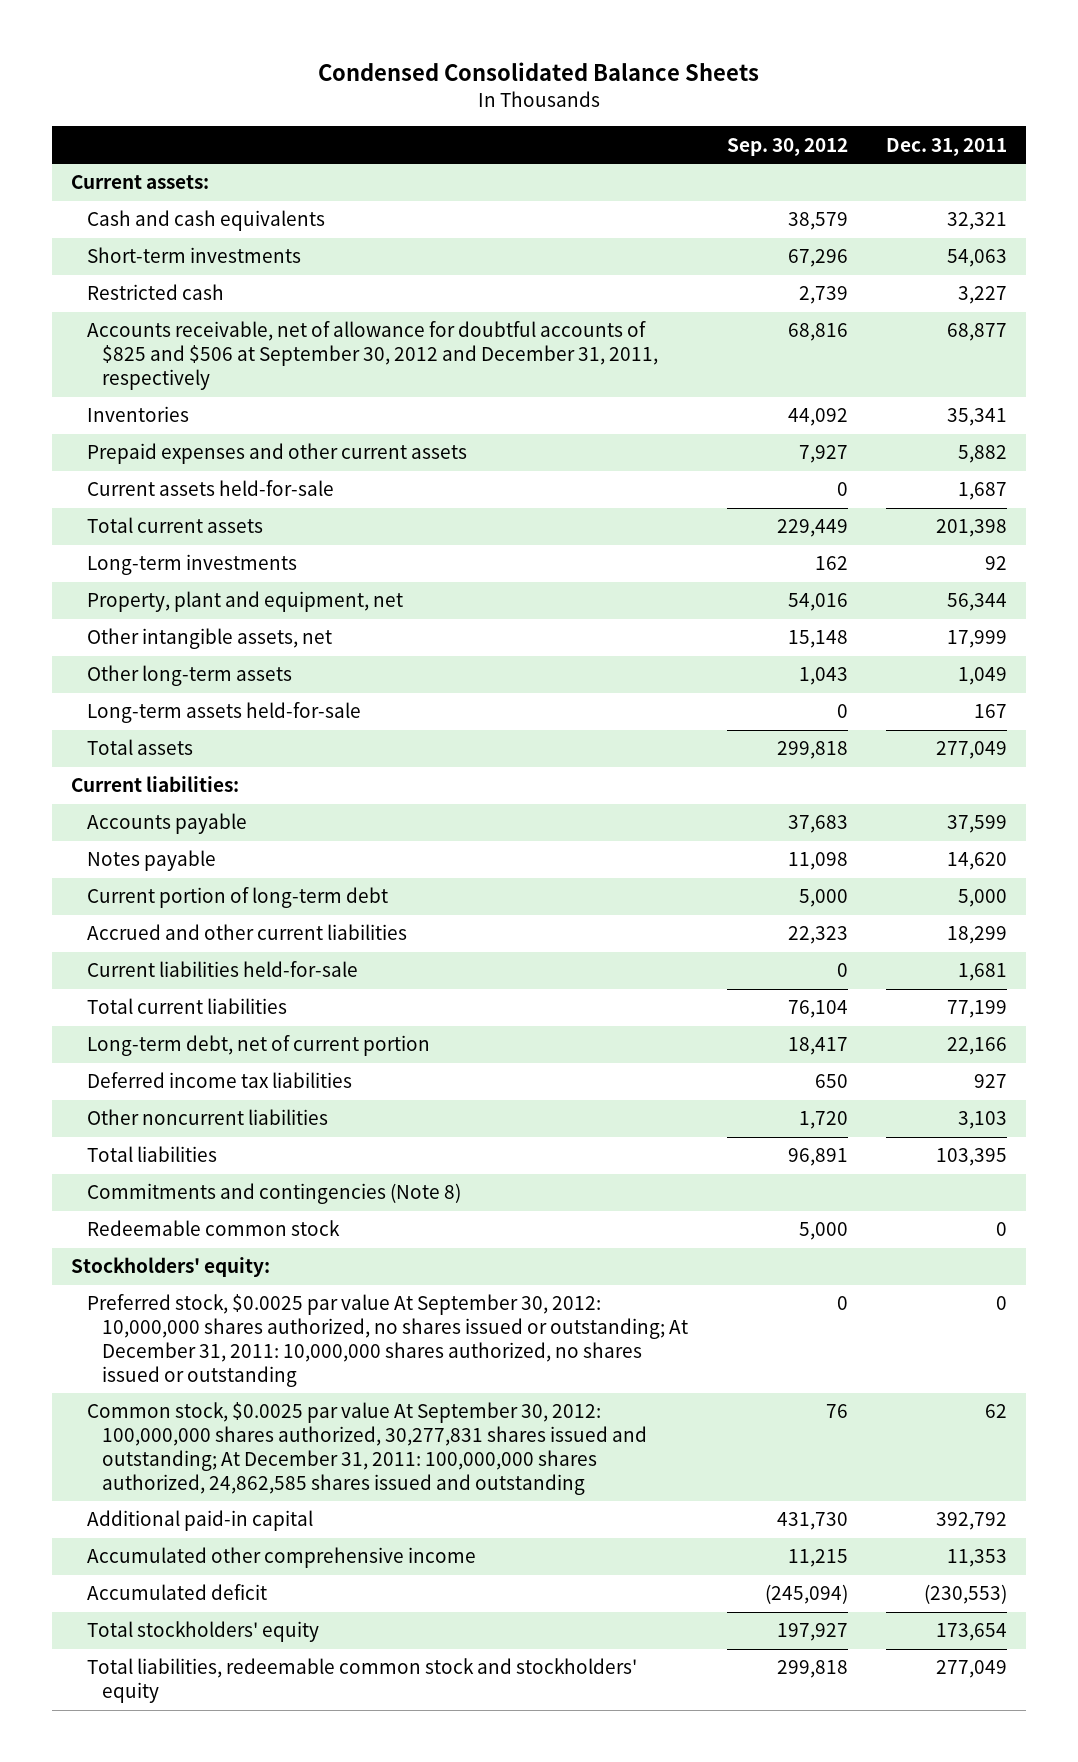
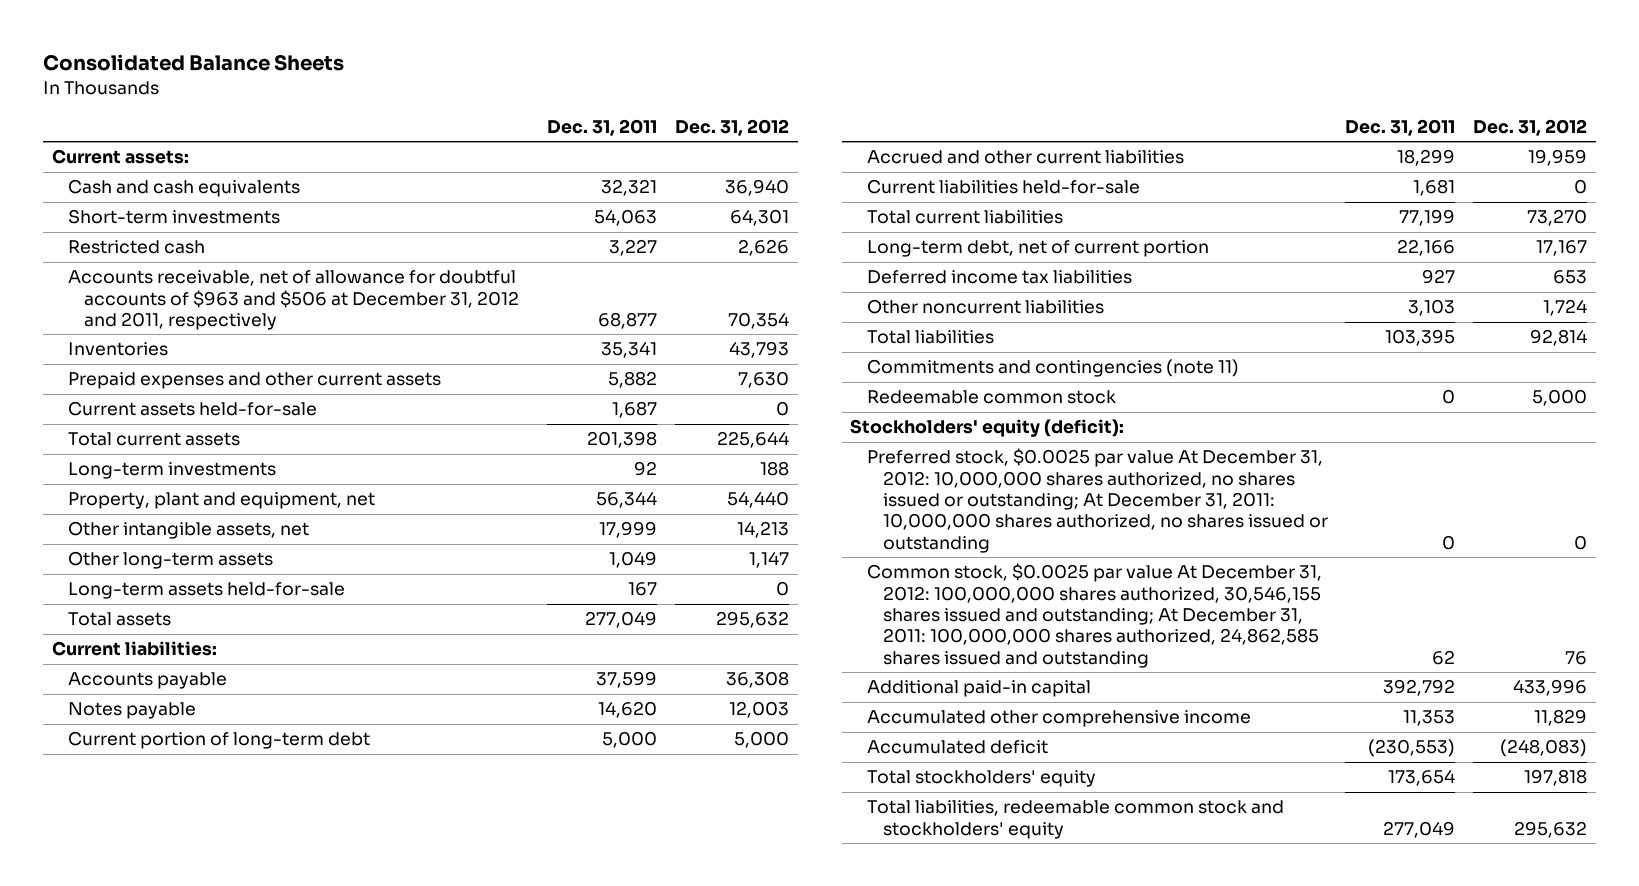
- Condensed Consolidated Balance Sheets
+ Consolidated Balance Sheets
- | Sep. 30, 2012 | Dec. 31, 2011
+ | Dec. 31, 2011 | Dec. 31, 2012
- Accounts receivable, net of allowance for doubtful accounts of $825 and $506 at September 30, 2012 and December 31, 2011, respectively | 68,816 | 68,877
+ Accounts receivable, net of allowance for doubtful accounts of $963 and $506 at December 31, 2012 and 2011, respectively | 68,877 | 70,354
- Commitments and contingencies (Note 8)
+ Commitments and contingencies (note 11)
- Stockholders' equity:
- Preferred stock, $0.0025 par value At September 30, 2012: 10,000,000 shares authorized, no shares issued or outstanding; At December 31, 2011: 10,000,000 shares authorized, no shares issued or outstanding | 0 | 0
- Common stock, $0.0025 par value At September 30, 2012: 100,000,000 shares authorized, 30,277,831 shares issued and outstanding; At December 31, 2011: 100,000,000 shares authorized, 24,862,585 shares issued and outstanding | 76 | 62
+ Stockholders' equity (deficit):
+ Preferred stock, $0.0025 par value At December 31, 2012: 10,000,000 shares authorized, no shares issued or outstanding; At December 31, 2011: 10,000,000 shares authorized, no shares issued or outstanding | 0 | 0
+ Common stock, $0.0025 par value At December 31, 2012: 100,000,000 shares authorized, 30,546,155 shares issued and outstanding; At December 31, 2011: 100,000,000 shares authorized, 24,862,585 shares issued and outstanding | 62 | 76

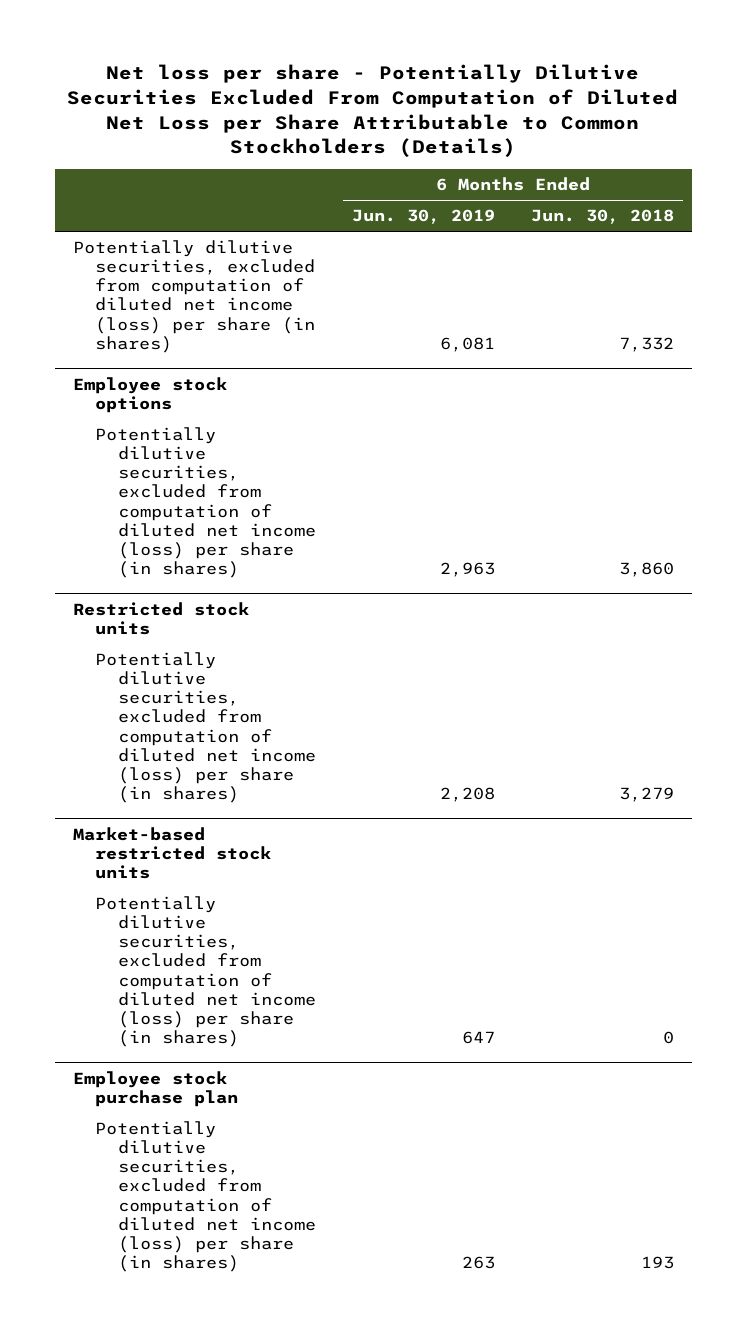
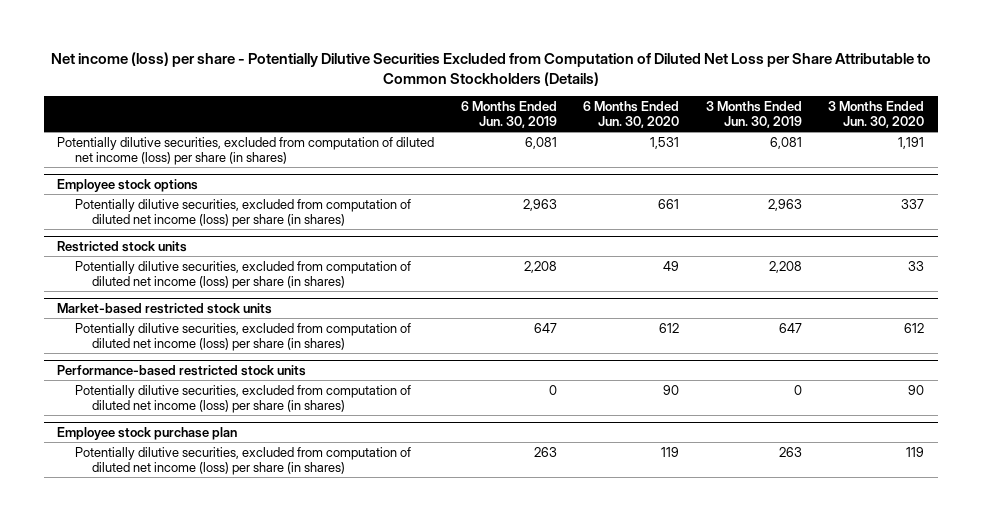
- Net loss per share - Potentially Dilutive Securities Excluded From Computation of Diluted Net Loss per Share Attributable to Common Stockholders (Details)
+ Net income (loss) per share - Potentially Dilutive Securities Excluded from Computation of Diluted Net Loss per Share Attributable to Common Stockholders (Details)
- | 6 Months Ended Jun. 30, 2019 | 6 Months Ended Jun. 30, 2018
+ | 6 Months Ended Jun. 30, 2019 | 6 Months Ended Jun. 30, 2020 | 3 Months Ended Jun. 30, 2019 | 3 Months Ended Jun. 30, 2020
+ Performance-based restricted stock units
+ Potentially dilutive securities, excluded from computation of diluted net income (loss) per share (in shares) | 0 | 90 | 0 | 90

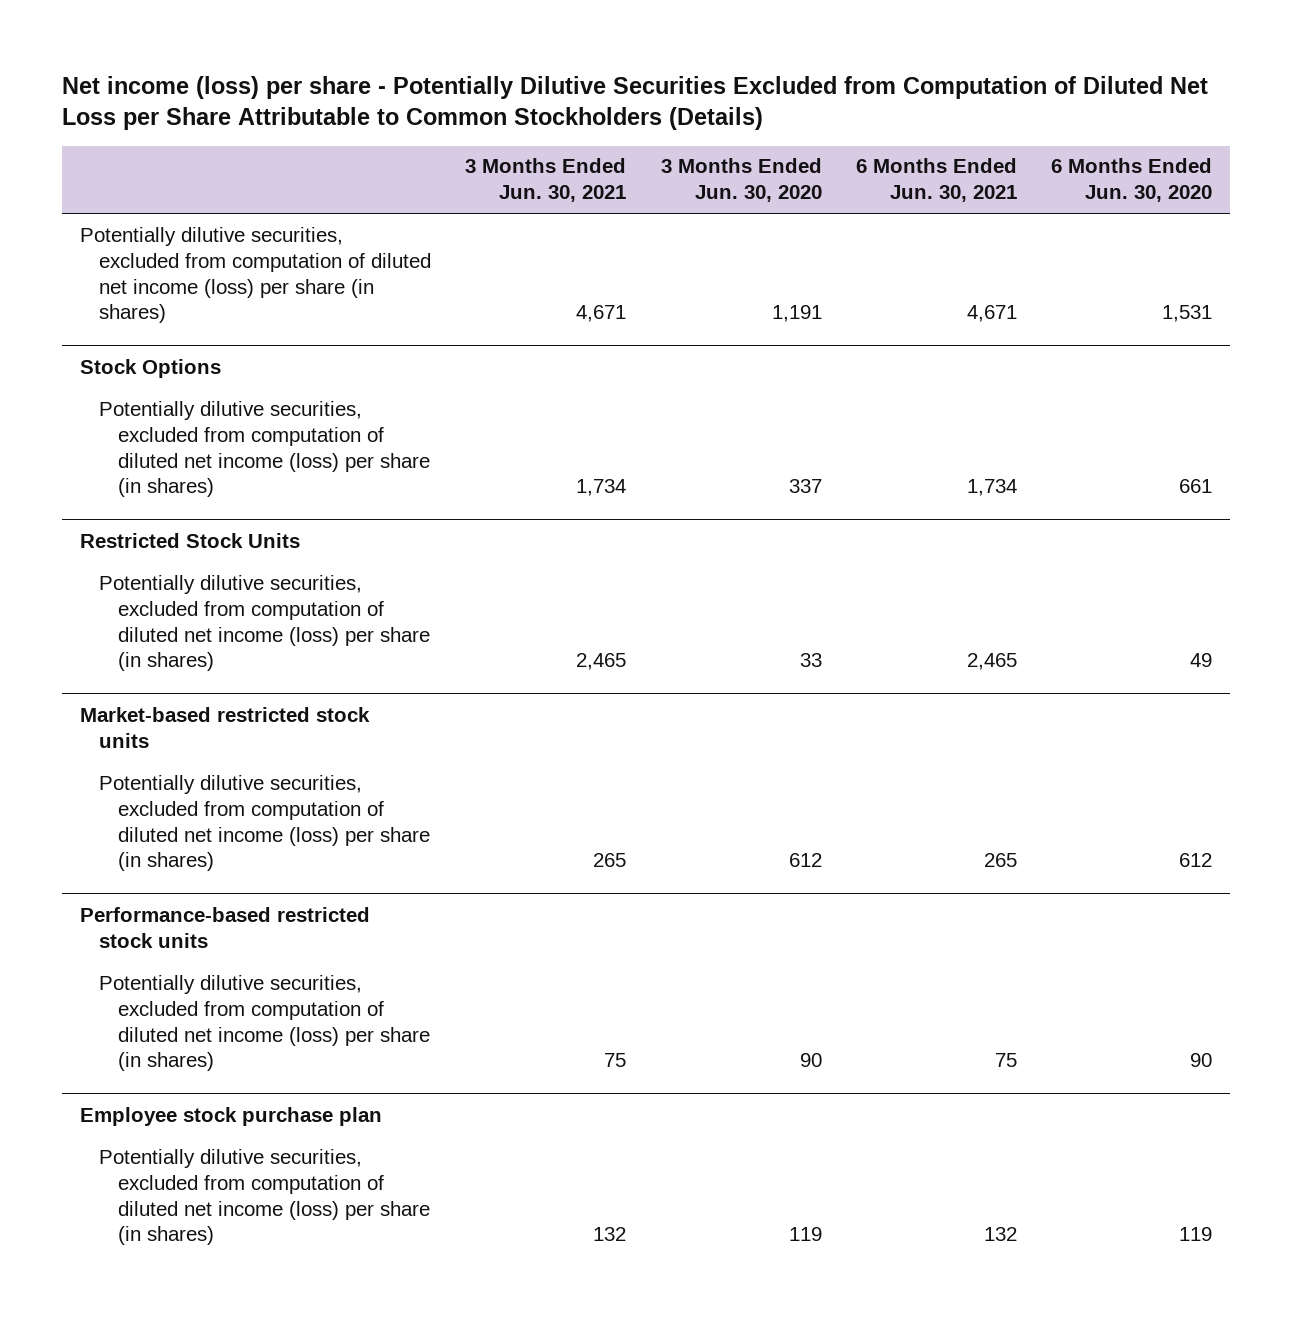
- | 6 Months Ended Jun. 30, 2019 | 6 Months Ended Jun. 30, 2020 | 3 Months Ended Jun. 30, 2019 | 3 Months Ended Jun. 30, 2020
+ | 3 Months Ended Jun. 30, 2021 | 3 Months Ended Jun. 30, 2020 | 6 Months Ended Jun. 30, 2021 | 6 Months Ended Jun. 30, 2020
- Employee stock options
+ Stock Options
- Restricted stock units
+ Restricted Stock Units

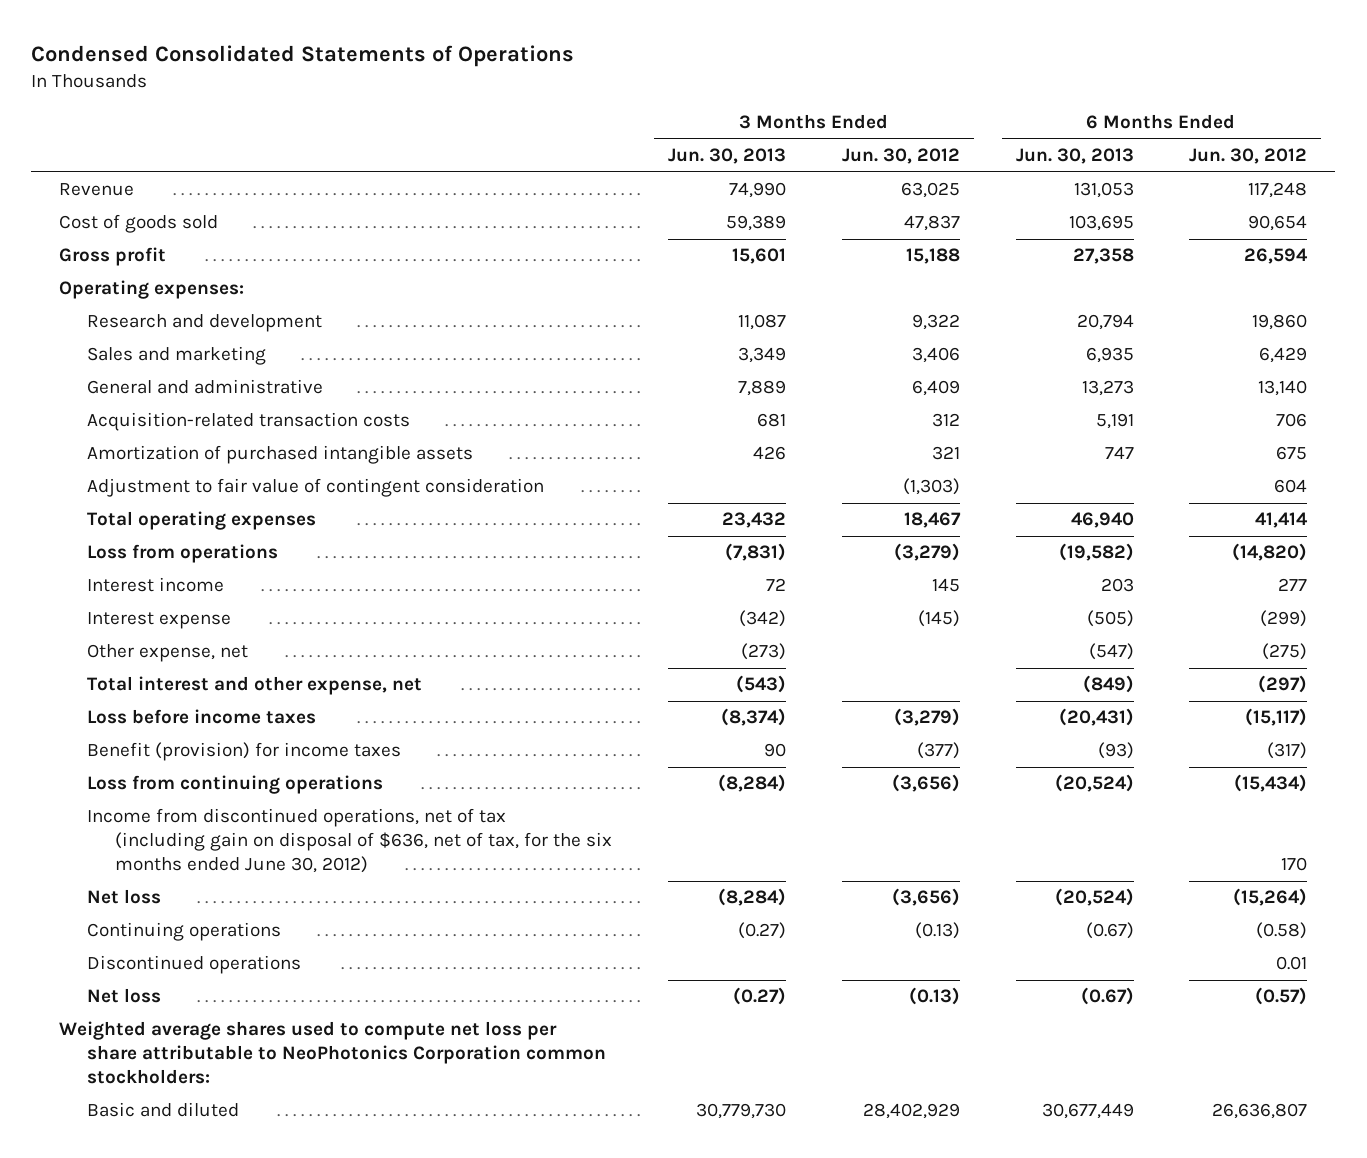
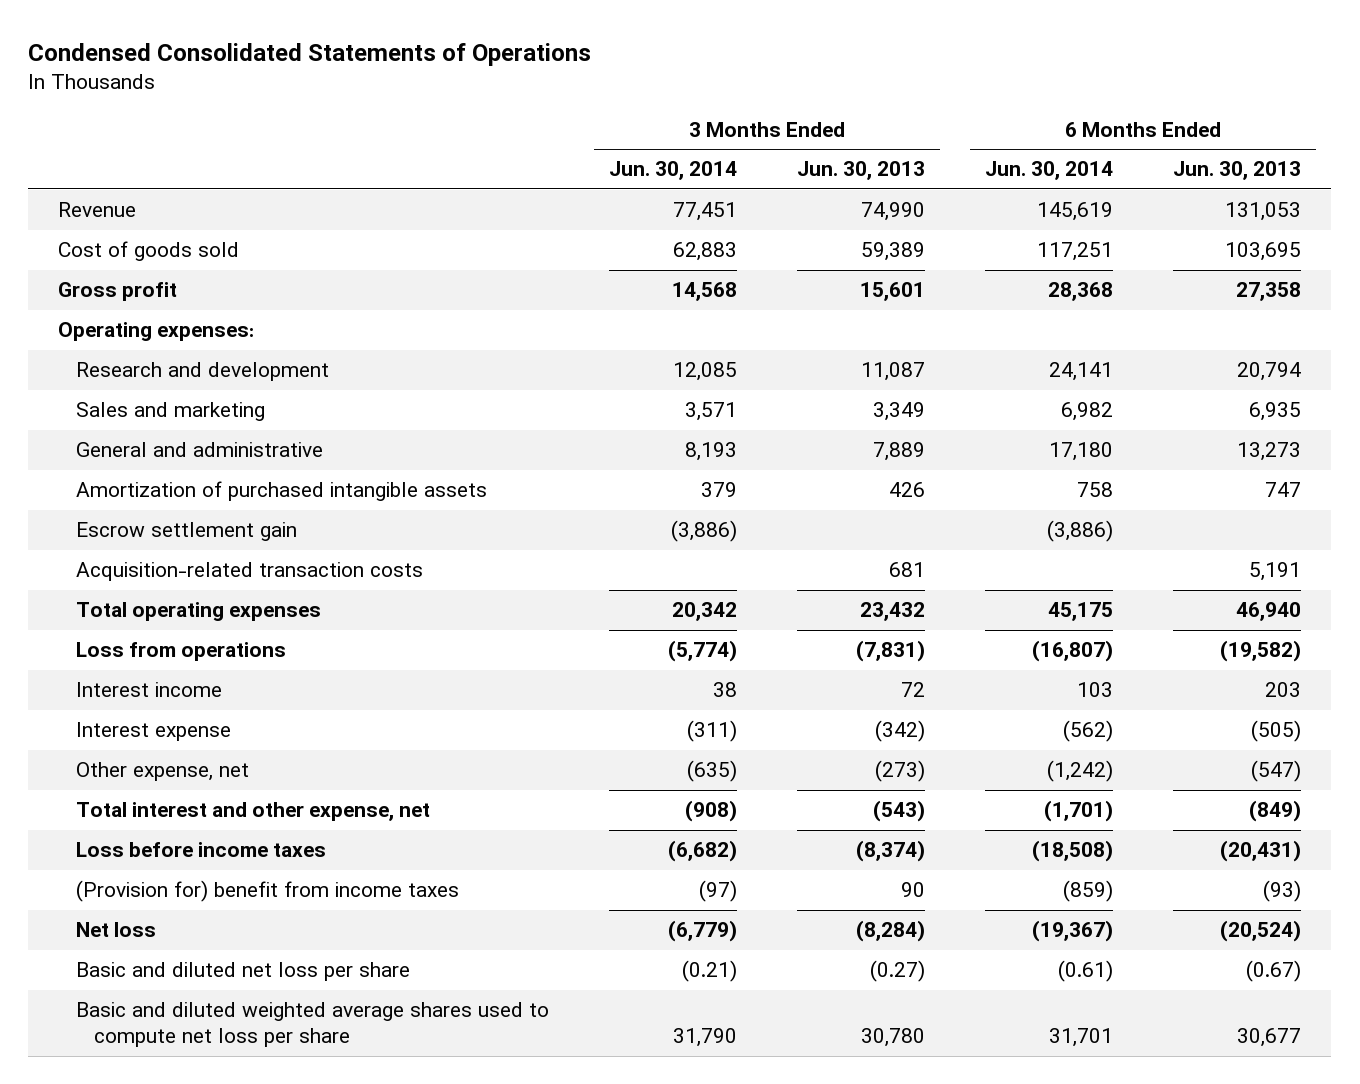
- | 3 Months Ended Jun. 30, 2013 | 3 Months Ended Jun. 30, 2012 | 6 Months Ended Jun. 30, 2013 | 6 Months Ended Jun. 30, 2012
+ | 3 Months Ended Jun. 30, 2014 | 3 Months Ended Jun. 30, 2013 | 6 Months Ended Jun. 30, 2014 | 6 Months Ended Jun. 30, 2013
- Adjustment to fair value of contingent consideration | | (1,303) | | 604
+ Escrow settlement gain | (3,886) | | (3,886) |
moved down: Acquisition-related transaction costs | | 681 | | 5,191
- Benefit (provision) for income taxes | 90 | (377) | (93) | (317)
- Loss from continuing operations | (8,284) | (3,656) | (20,524) | (15,434)
- Income from discontinued operations, net of tax (including gain on disposal of $636, net of tax, for the six months ended June 30, 2012) | | | | 170
+ (Provision for) benefit from income taxes | (97) | 90 | (859) | (93)
- Continuing operations | (0.27) | (0.13) | (0.67) | (0.58)
- Discontinued operations | | | | 0.01
- Net loss | (0.27) | (0.13) | (0.67) | (0.57)
- Weighted average shares used to compute net loss per share attributable to NeoPhotonics Corporation common stockholders:
- Basic and diluted | 30,779,730 | 28,402,929 | 30,677,449 | 26,636,807
+ Basic and diluted net loss per share | (0.21) | (0.27) | (0.61) | (0.67)
+ Basic and diluted weighted average shares used to compute net loss per share | 31,790 | 30,780 | 31,701 | 30,677

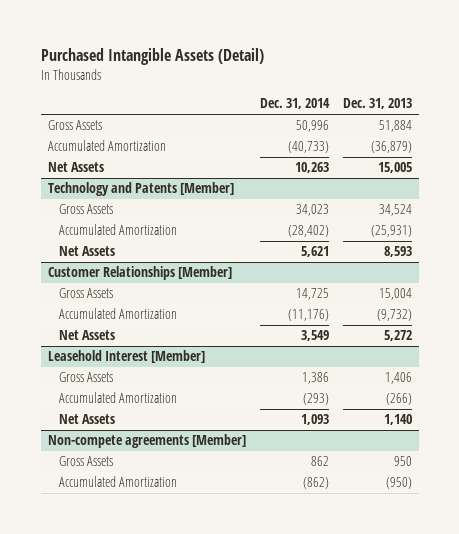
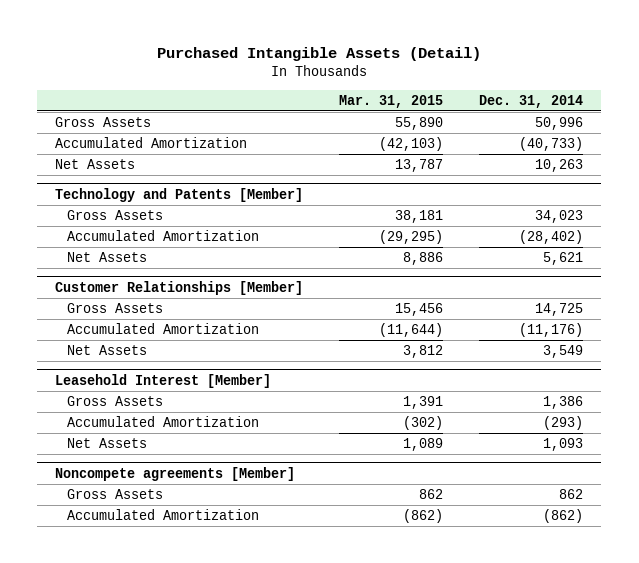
- | Dec. 31, 2014 | Dec. 31, 2013
+ | Mar. 31, 2015 | Dec. 31, 2014
- Non-compete agreements [Member]
+ Noncompete agreements [Member]

